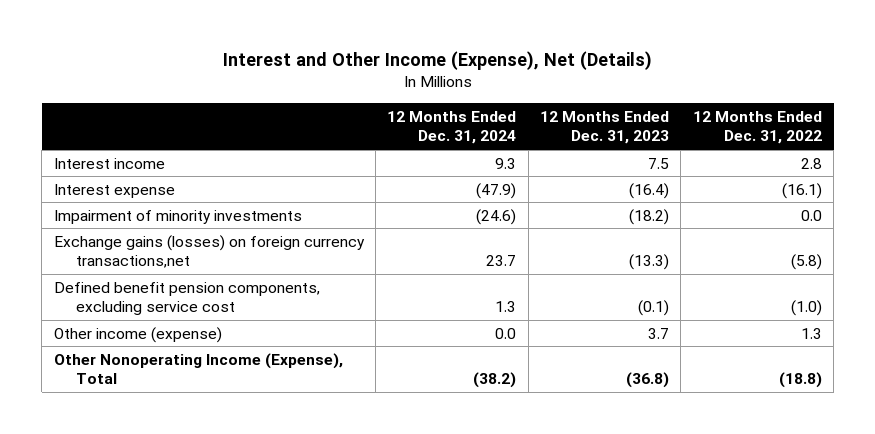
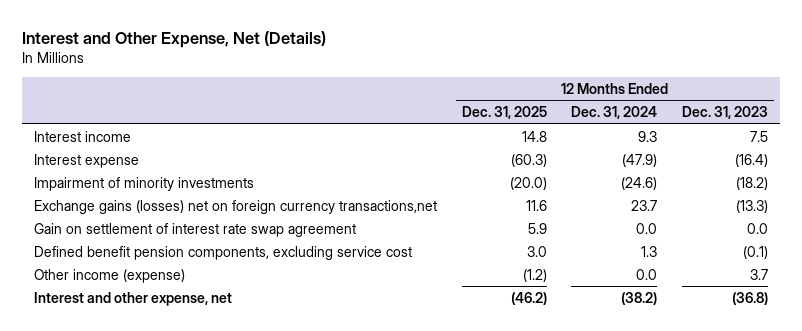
- Interest and Other Income (Expense), Net (Details)
+ Interest and Other Expense, Net (Details)
- | 12 Months Ended Dec. 31, 2024 | 12 Months Ended Dec. 31, 2023 | 12 Months Ended Dec. 31, 2022
+ | 12 Months Ended Dec. 31, 2025 | 12 Months Ended Dec. 31, 2024 | 12 Months Ended Dec. 31, 2023
- Exchange gains (losses) on foreign currency transactions,net | 23.7 | (13.3) | (5.8)
+ Exchange gains (losses) net on foreign currency transactions,net | 11.6 | 23.7 | (13.3)
+ Gain on settlement of interest rate swap agreement | 5.9 | 0.0 | 0.0
- Other Nonoperating Income (Expense), Total | (38.2) | (36.8) | (18.8)
+ Interest and other expense, net | (46.2) | (38.2) | (36.8)

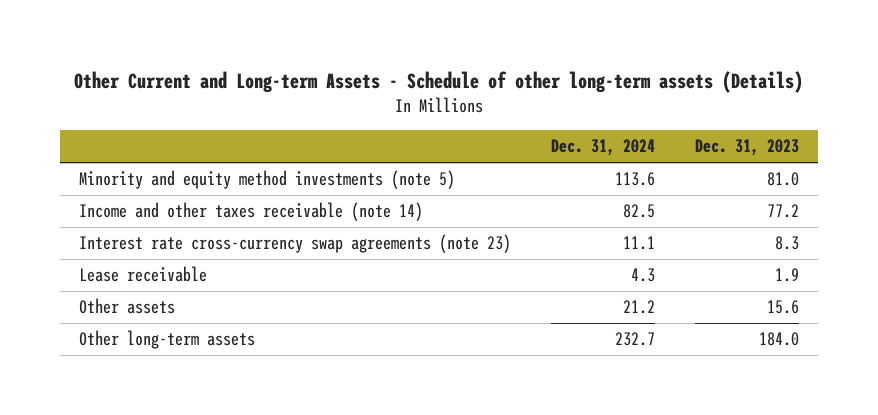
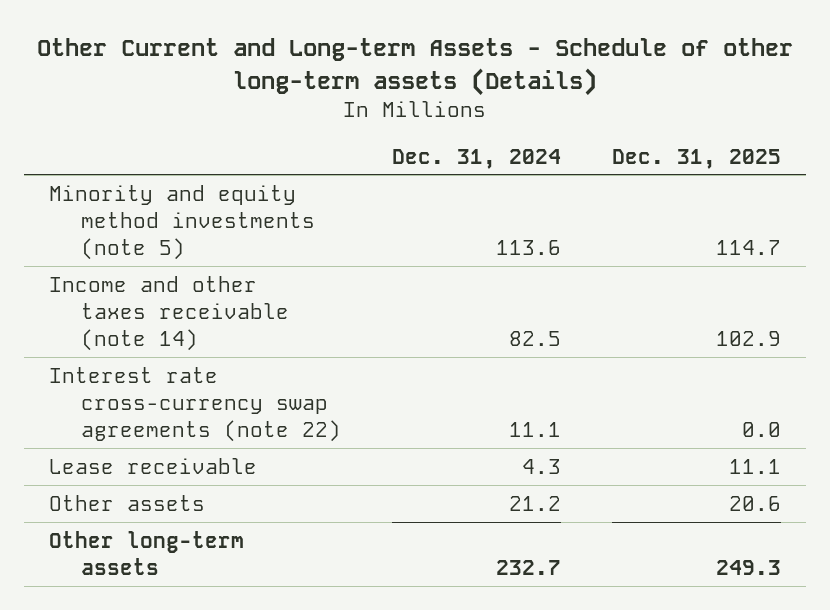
- | Dec. 31, 2024 | Dec. 31, 2023
+ | Dec. 31, 2024 | Dec. 31, 2025
- Interest rate cross-currency swap agreements (note 23) | 11.1 | 8.3
+ Interest rate cross-currency swap agreements (note 22) | 11.1 | 0.0

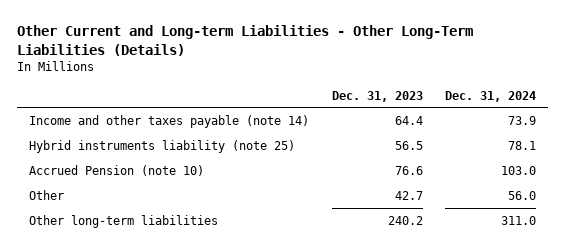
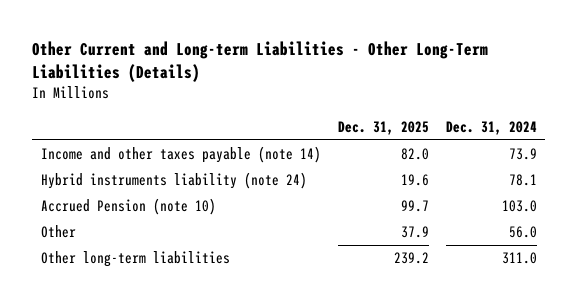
- | Dec. 31, 2023 | Dec. 31, 2024
+ | Dec. 31, 2025 | Dec. 31, 2024
- Hybrid instruments liability (note 25) | 56.5 | 78.1
+ Hybrid instruments liability (note 24) | 19.6 | 78.1

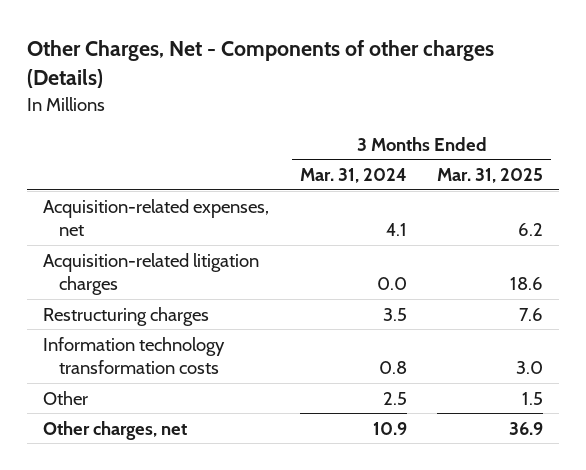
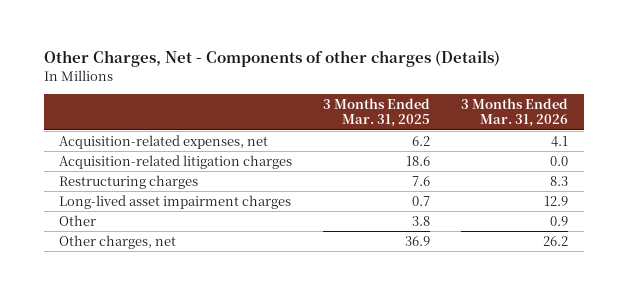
- | 3 Months Ended Mar. 31, 2024 | 3 Months Ended Mar. 31, 2025
+ | 3 Months Ended Mar. 31, 2025 | 3 Months Ended Mar. 31, 2026
- Information technology transformation costs | 0.8 | 3.0
- Other | 2.5 | 1.5
+ Long-lived asset impairment charges | 0.7 | 12.9
+ Other | 3.8 | 0.9

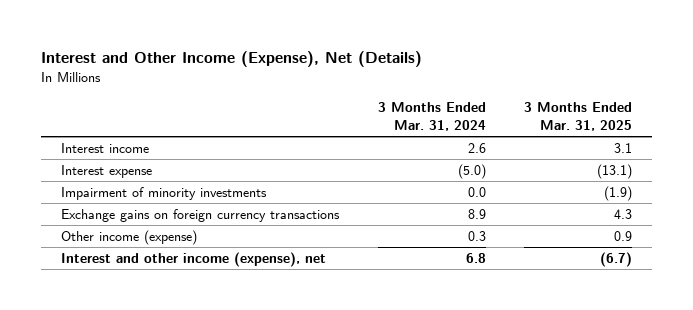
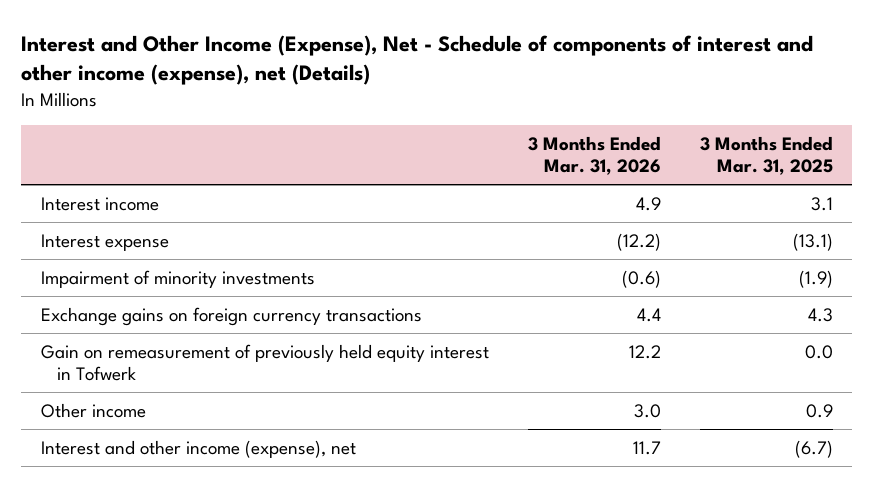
- Interest and Other Income (Expense), Net (Details)
+ Interest and Other Income (Expense), Net - Schedule of components of interest and other income (expense), net (Details)
- | 3 Months Ended Mar. 31, 2024 | 3 Months Ended Mar. 31, 2025
+ | 3 Months Ended Mar. 31, 2026 | 3 Months Ended Mar. 31, 2025
- Other income (expense) | 0.3 | 0.9
+ Gain on remeasurement of previously held equity interest in Tofwerk | 12.2 | 0.0
+ Other income | 3.0 | 0.9

